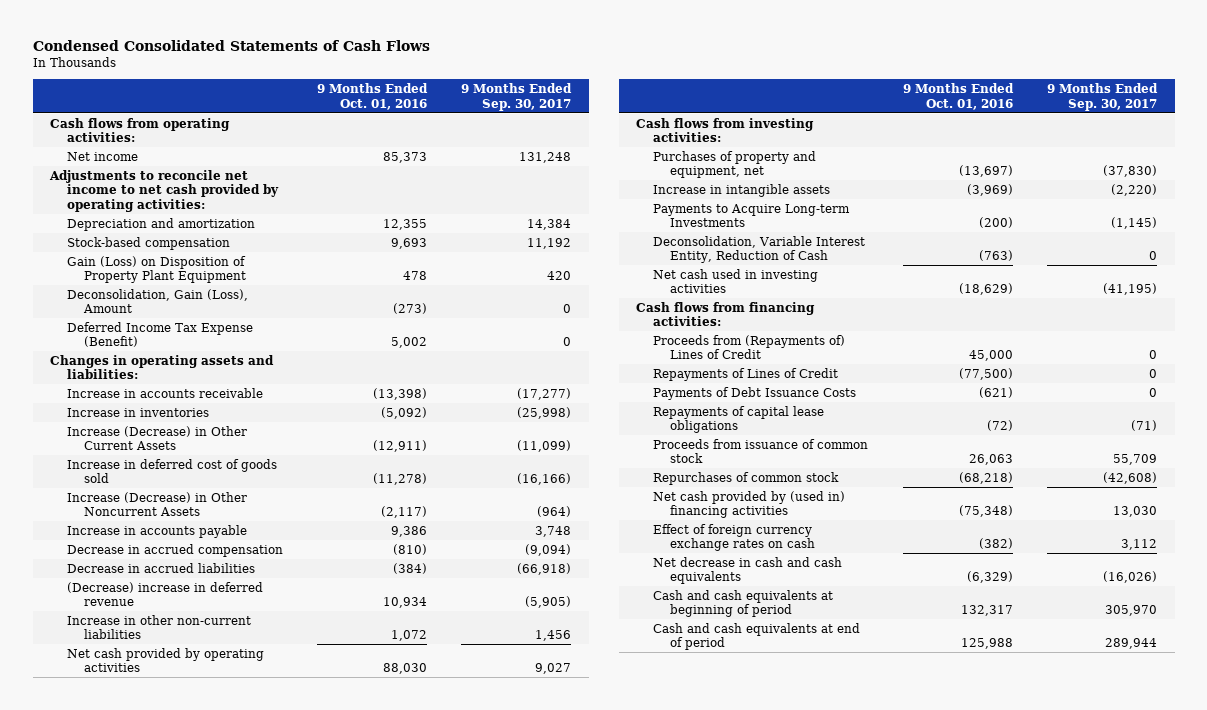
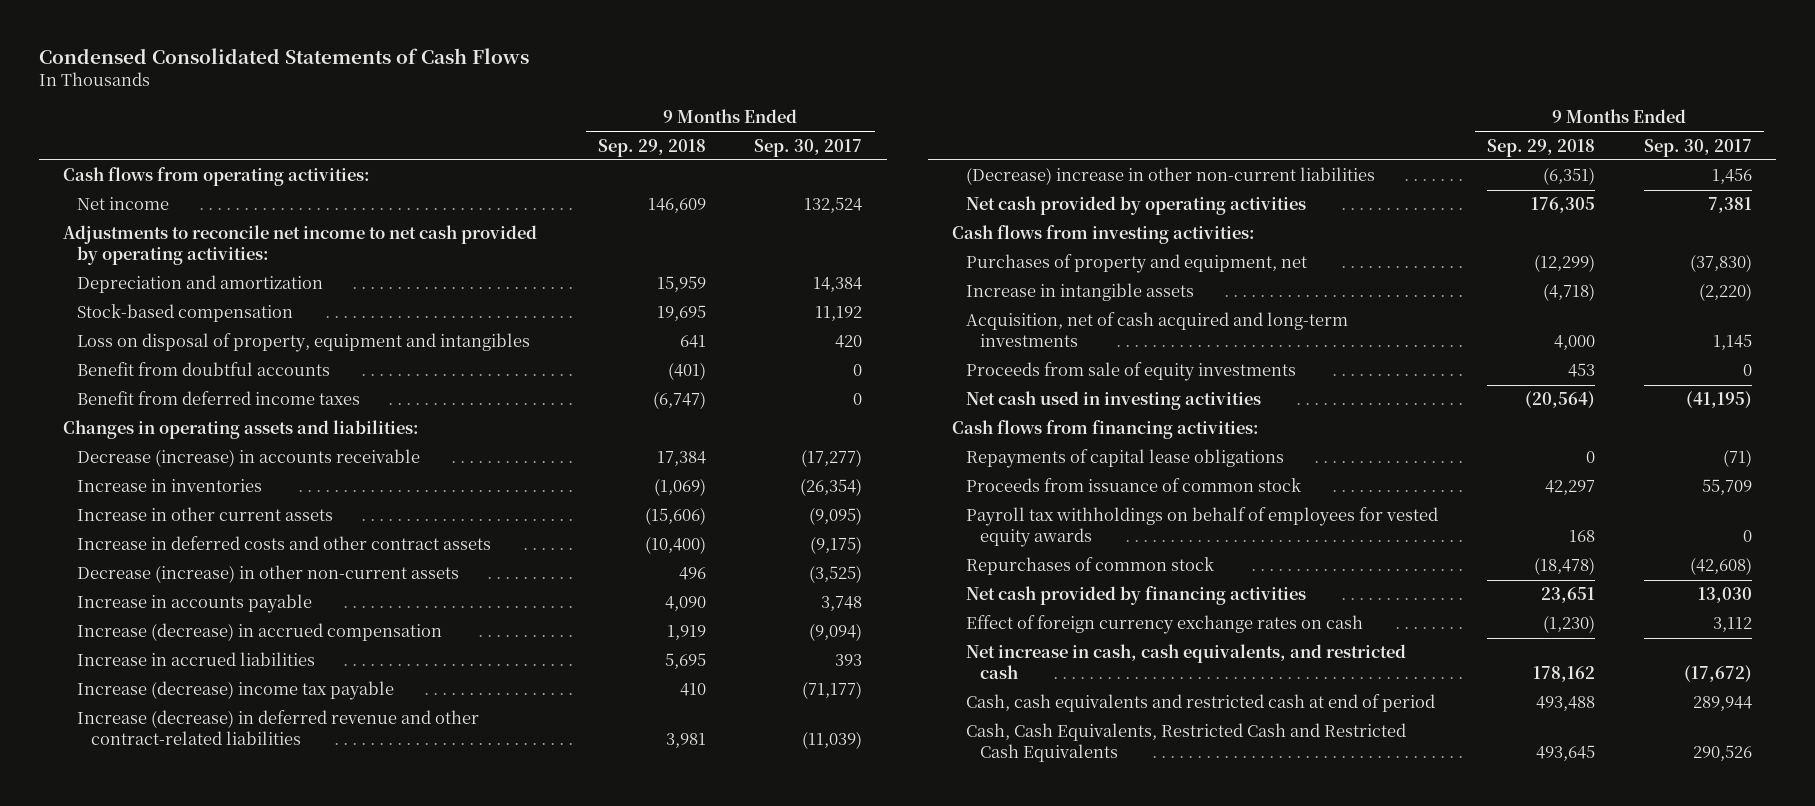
- | 9 Months Ended Oct. 01, 2016 | 9 Months Ended Sep. 30, 2017
+ | 9 Months Ended Sep. 29, 2018 | 9 Months Ended Sep. 30, 2017
- Net income | 85,373 | 131,248
+ Net income | 146,609 | 132,524
- Gain (Loss) on Disposition of Property Plant Equipment | 478 | 420
- Deconsolidation, Gain (Loss), Amount | (273) | 0
- Deferred Income Tax Expense (Benefit) | 5,002 | 0
+ Loss on disposal of property, equipment and intangibles | 641 | 420
+ Benefit from doubtful accounts | (401) | 0
+ Benefit from deferred income taxes | (6,747) | 0
- Increase in accounts receivable | (13,398) | (17,277)
- Increase in inventories | (5,092) | (25,998)
- Increase (Decrease) in Other Current Assets | (12,911) | (11,099)
- Increase in deferred cost of goods sold | (11,278) | (16,166)
- Increase (Decrease) in Other Noncurrent Assets | (2,117) | (964)
+ Decrease (increase) in accounts receivable | 17,384 | (17,277)
+ Increase in inventories | (1,069) | (26,354)
+ Increase in other current assets | (15,606) | (9,095)
+ Increase in deferred costs and other contract assets | (10,400) | (9,175)
+ Decrease (increase) in other non-current assets | 496 | (3,525)
- Decrease in accrued compensation | (810) | (9,094)
- Decrease in accrued liabilities | (384) | (66,918)
- (Decrease) increase in deferred revenue | 10,934 | (5,905)
- Increase in other non-current liabilities | 1,072 | 1,456
- Net cash provided by operating activities | 88,030 | 9,027
+ Increase (decrease) in accrued compensation | 1,919 | (9,094)
+ Increase in accrued liabilities | 5,695 | 393
+ Increase (decrease) income tax payable | 410 | (71,177)
+ Increase (decrease) in deferred revenue and other contract-related liabilities | 3,981 | (11,039)
+ (Decrease) increase in other non-current liabilities | (6,351) | 1,456
+ Net cash provided by operating activities | 176,305 | 7,381
- Payments to Acquire Long-term Investments | (200) | (1,145)
- Deconsolidation, Variable Interest Entity, Reduction of Cash | (763) | 0
+ Acquisition, net of cash acquired and long-term investments | 4,000 | 1,145
+ Proceeds from sale of equity investments | 453 | 0
- Proceeds from (Repayments of) Lines of Credit | 45,000 | 0
- Repayments of Lines of Credit | (77,500) | 0
- Payments of Debt Issuance Costs | (621) | 0
+ Payroll tax withholdings on behalf of employees for vested equity awards | 168 | 0
- Net cash provided by (used in) financing activities | (75,348) | 13,030
+ Net cash provided by financing activities | 23,651 | 13,030
- Net decrease in cash and cash equivalents | (6,329) | (16,026)
- Cash and cash equivalents at beginning of period | 132,317 | 305,970
- Cash and cash equivalents at end of period | 125,988 | 289,944
+ Net increase in cash, cash equivalents, and restricted cash | 178,162 | (17,672)
+ Cash, cash equivalents and restricted cash at end of period | 493,488 | 289,944
+ Cash, Cash Equivalents, Restricted Cash and Restricted Cash Equivalents | 493,645 | 290,526

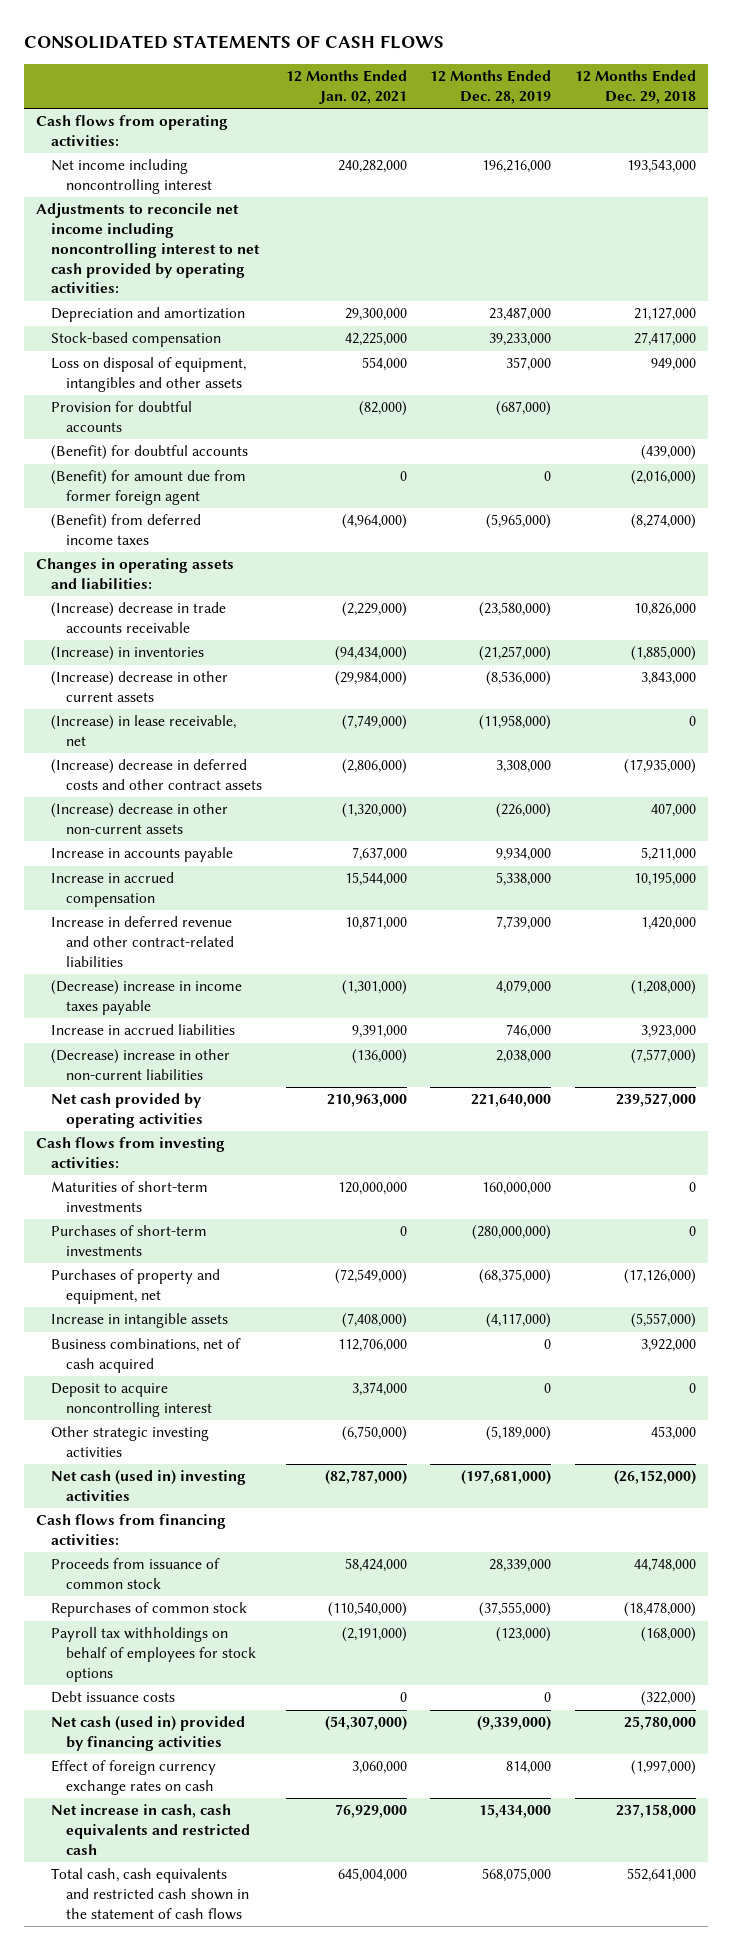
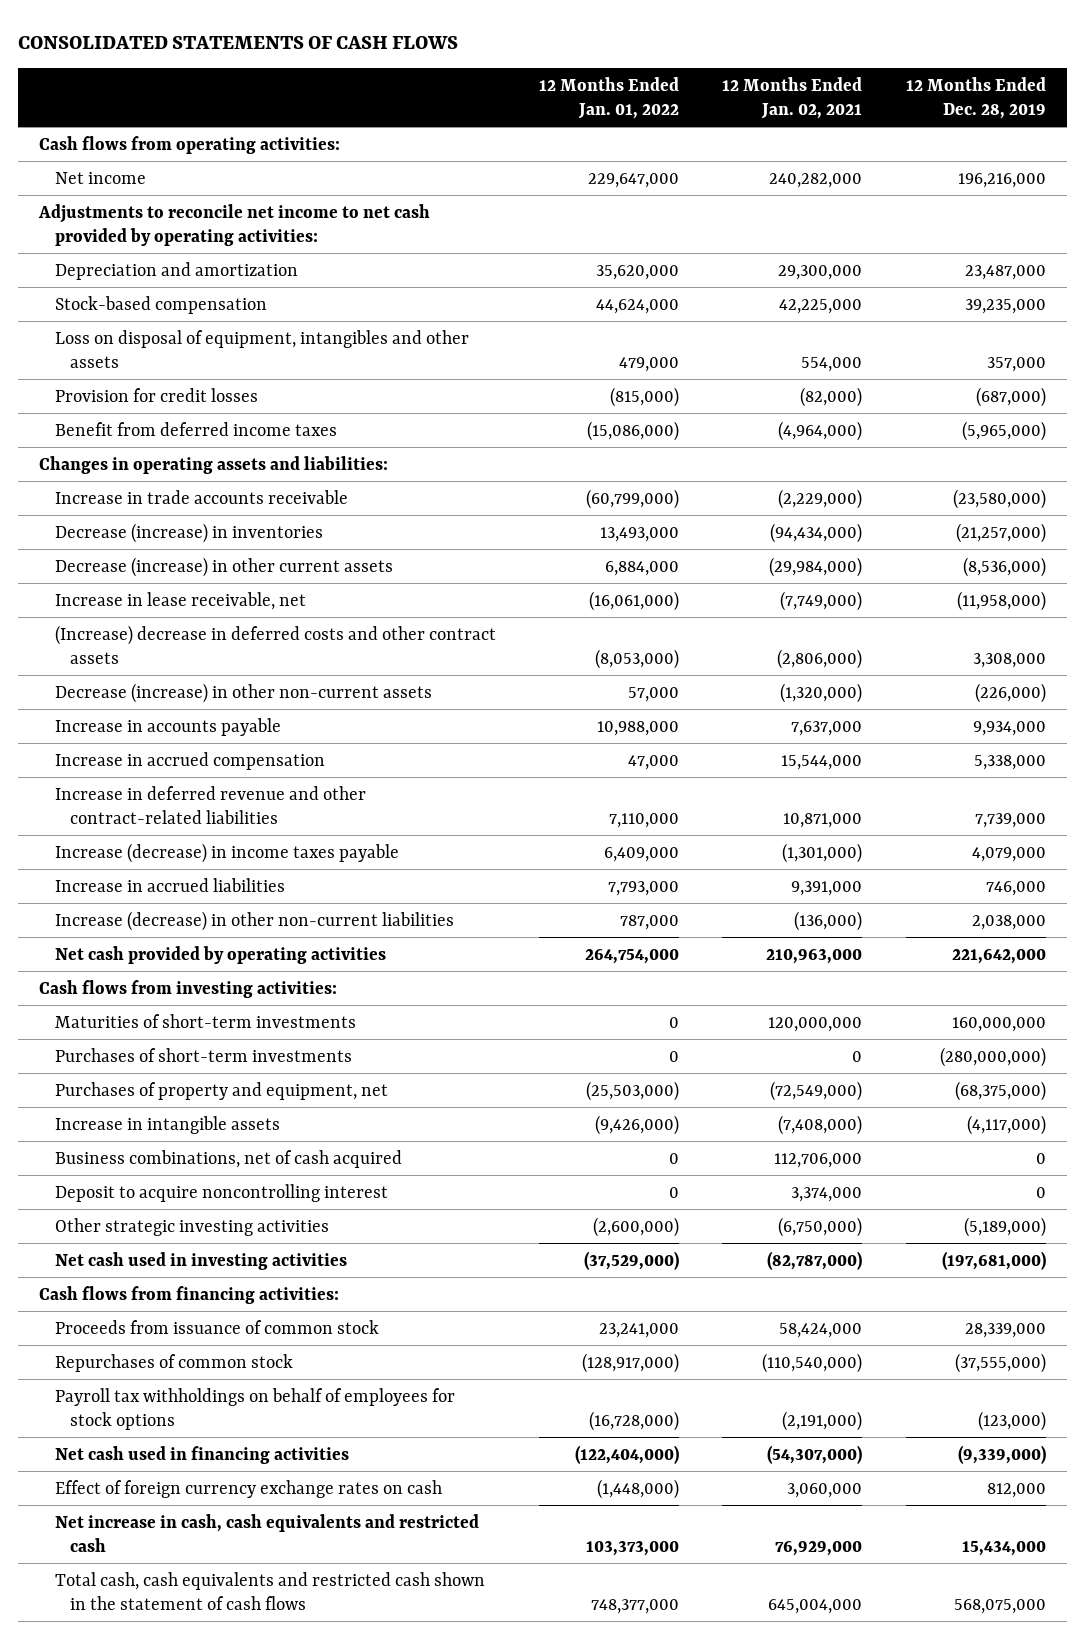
- | 12 Months Ended Jan. 02, 2021 | 12 Months Ended Dec. 28, 2019 | 12 Months Ended Dec. 29, 2018
+ | 12 Months Ended Jan. 01, 2022 | 12 Months Ended Jan. 02, 2021 | 12 Months Ended Dec. 28, 2019
- Net income including noncontrolling interest | 240,282,000 | 196,216,000 | 193,543,000
- Adjustments to reconcile net income including noncontrolling interest to net cash provided by operating activities:
+ Net income | 229,647,000 | 240,282,000 | 196,216,000
+ Adjustments to reconcile net income to net cash provided by operating activities:
- Stock-based compensation | 42,225,000 | 39,233,000 | 27,417,000
+ Stock-based compensation | 44,624,000 | 42,225,000 | 39,235,000
- Provision for doubtful accounts | (82,000) | (687,000) |
- (Benefit) for doubtful accounts | | | (439,000)
- (Benefit) for amount due from former foreign agent | 0 | 0 | (2,016,000)
- (Benefit) from deferred income taxes | (4,964,000) | (5,965,000) | (8,274,000)
+ Provision for credit losses | (815,000) | (82,000) | (687,000)
+ Benefit from deferred income taxes | (15,086,000) | (4,964,000) | (5,965,000)
- (Increase) decrease in trade accounts receivable | (2,229,000) | (23,580,000) | 10,826,000
- (Increase) in inventories | (94,434,000) | (21,257,000) | (1,885,000)
- (Increase) decrease in other current assets | (29,984,000) | (8,536,000) | 3,843,000
- (Increase) in lease receivable, net | (7,749,000) | (11,958,000) | 0
+ Increase in trade accounts receivable | (60,799,000) | (2,229,000) | (23,580,000)
+ Decrease (increase) in inventories | 13,493,000 | (94,434,000) | (21,257,000)
+ Decrease (increase) in other current assets | 6,884,000 | (29,984,000) | (8,536,000)
+ Increase in lease receivable, net | (16,061,000) | (7,749,000) | (11,958,000)
- (Increase) decrease in other non-current assets | (1,320,000) | (226,000) | 407,000
+ Decrease (increase) in other non-current assets | 57,000 | (1,320,000) | (226,000)
- (Decrease) increase in income taxes payable | (1,301,000) | 4,079,000 | (1,208,000)
+ Increase (decrease) in income taxes payable | 6,409,000 | (1,301,000) | 4,079,000
- (Decrease) increase in other non-current liabilities | (136,000) | 2,038,000 | (7,577,000)
- Net cash provided by operating activities | 210,963,000 | 221,640,000 | 239,527,000
+ Increase (decrease) in other non-current liabilities | 787,000 | (136,000) | 2,038,000
+ Net cash provided by operating activities | 264,754,000 | 210,963,000 | 221,642,000
- Net cash (used in) investing activities | (82,787,000) | (197,681,000) | (26,152,000)
+ Net cash used in investing activities | (37,529,000) | (82,787,000) | (197,681,000)
- Debt issuance costs | 0 | 0 | (322,000)
- Net cash (used in) provided by financing activities | (54,307,000) | (9,339,000) | 25,780,000
- Effect of foreign currency exchange rates on cash | 3,060,000 | 814,000 | (1,997,000)
+ Net cash used in financing activities | (122,404,000) | (54,307,000) | (9,339,000)
+ Effect of foreign currency exchange rates on cash | (1,448,000) | 3,060,000 | 812,000

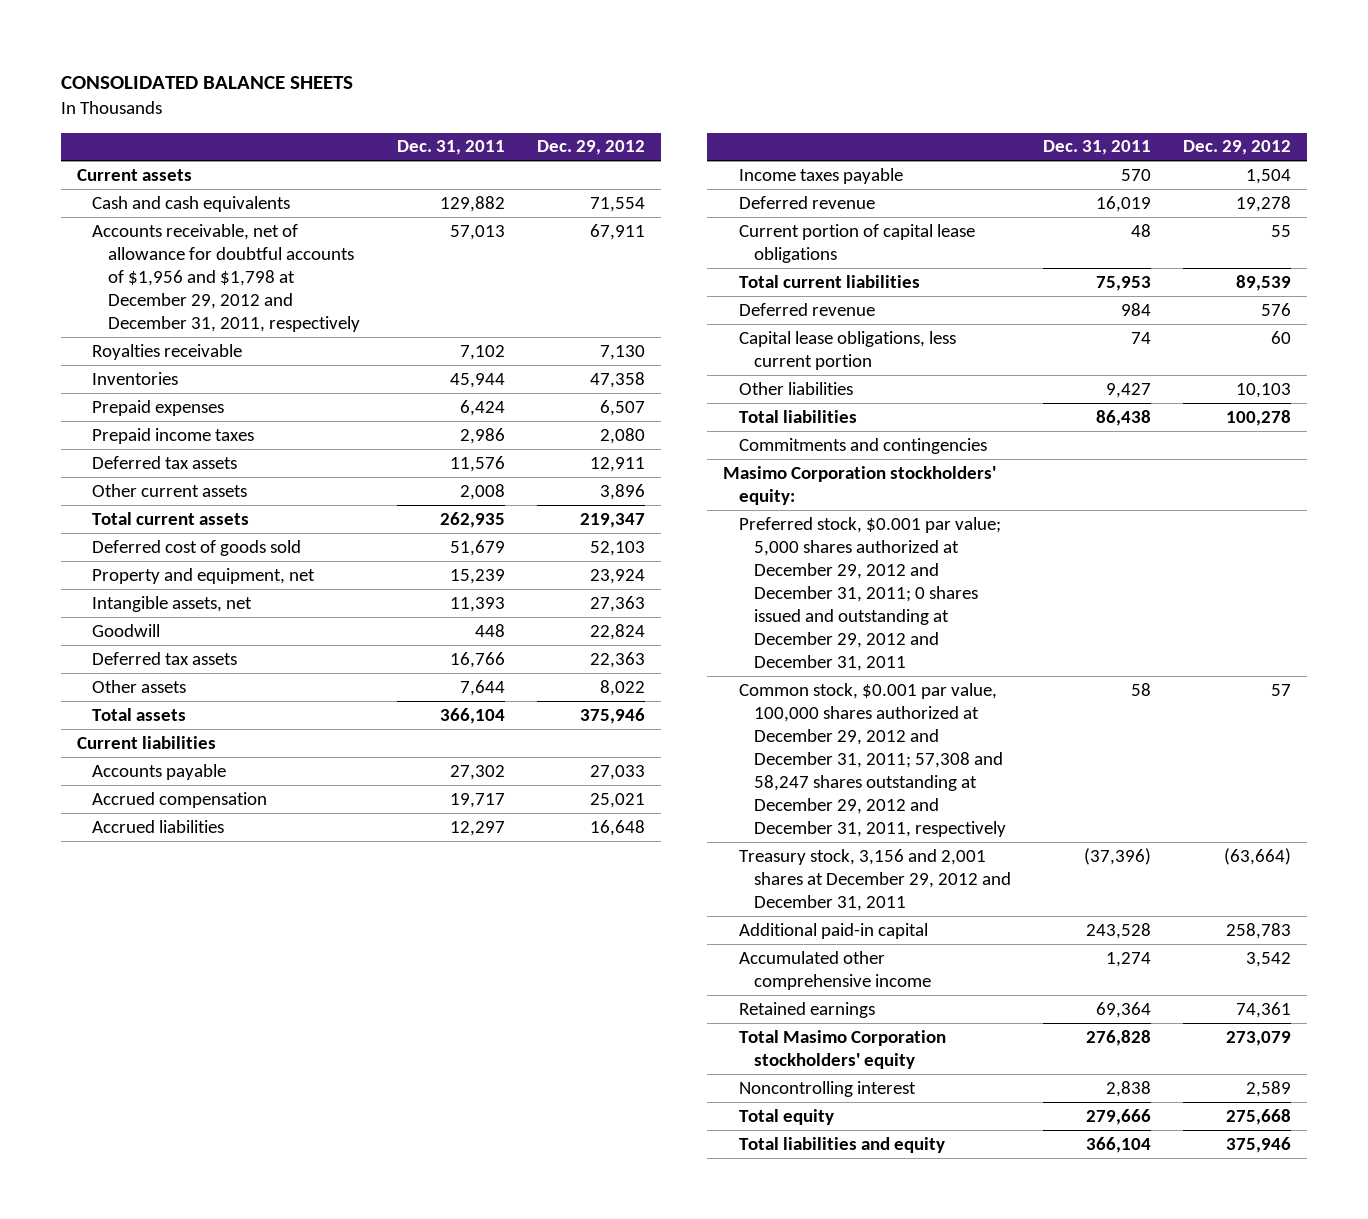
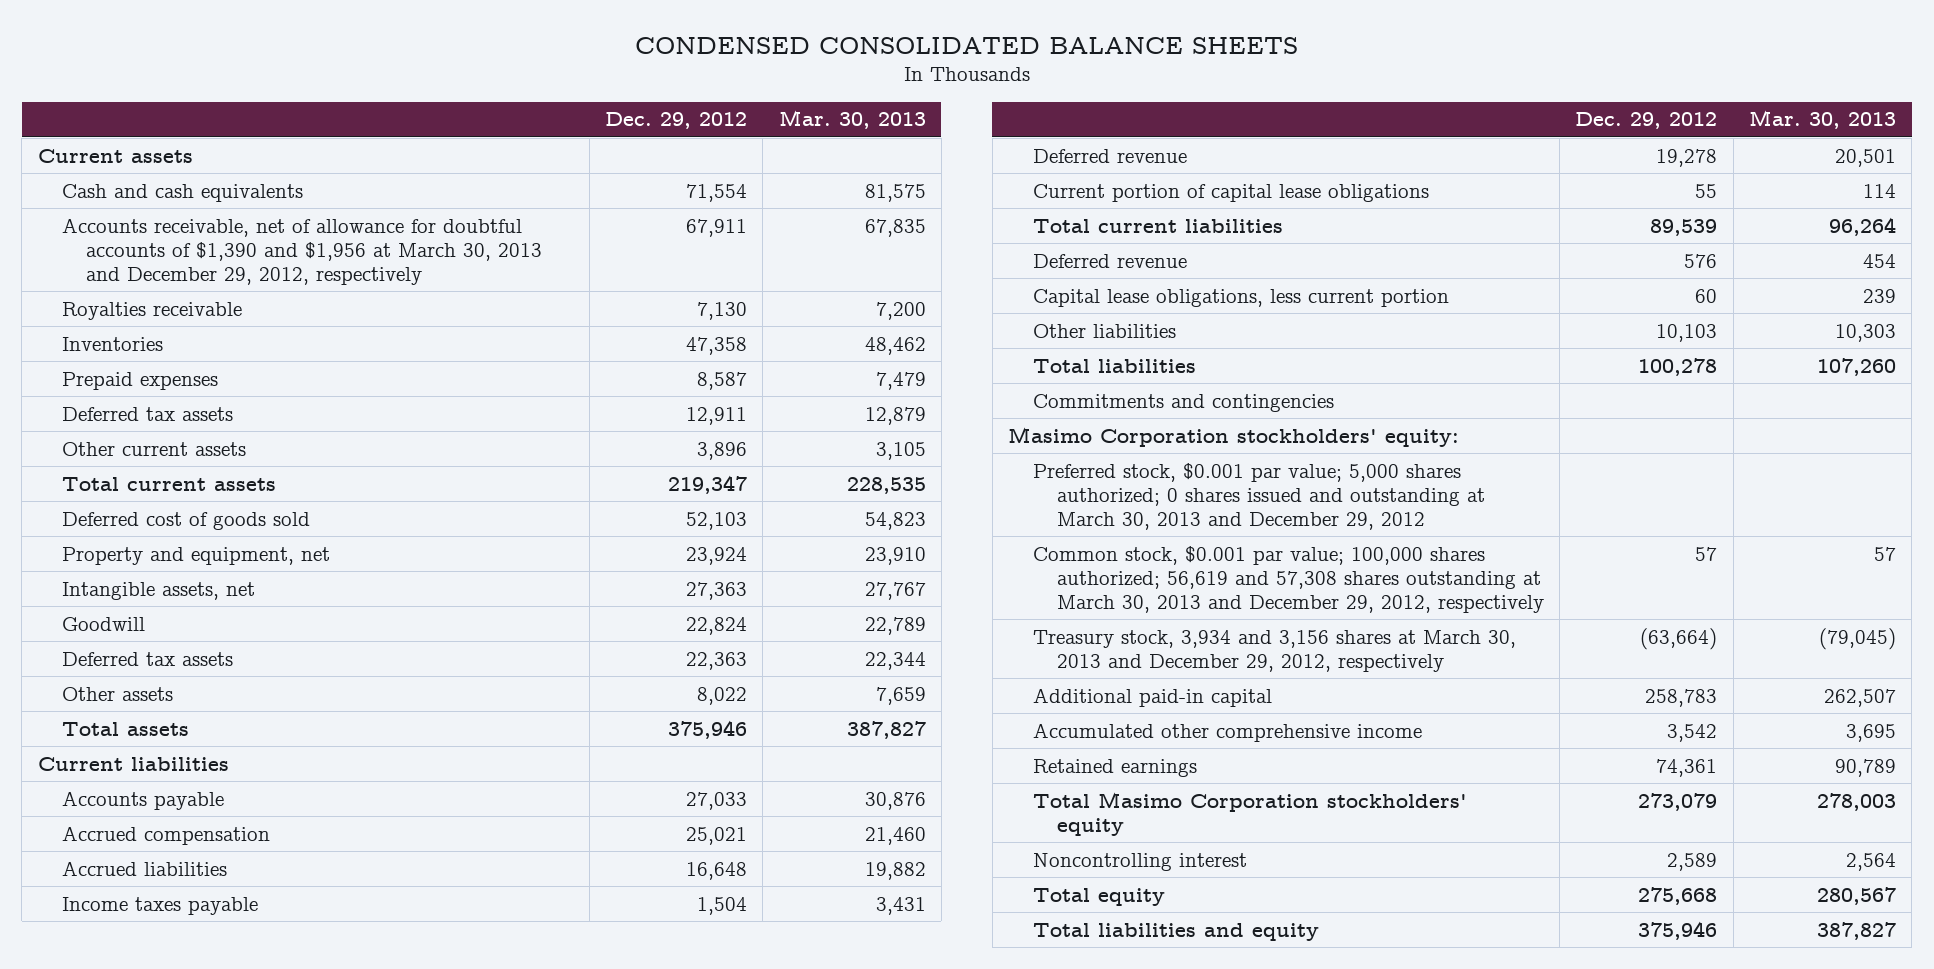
- CONSOLIDATED BALANCE SHEETS
+ CONDENSED CONSOLIDATED BALANCE SHEETS
- | Dec. 31, 2011 | Dec. 29, 2012
+ | Dec. 29, 2012 | Mar. 30, 2013
- Accounts receivable, net of allowance for doubtful accounts of $1,956 and $1,798 at December 29, 2012 and December 31, 2011, respectively | 57,013 | 67,911
+ Accounts receivable, net of allowance for doubtful accounts of $1,390 and $1,956 at March 30, 2013 and December 29, 2012, respectively | 67,911 | 67,835
- Prepaid expenses | 6,424 | 6,507
- Prepaid income taxes | 2,986 | 2,080
+ Prepaid expenses | 8,587 | 7,479
- Preferred stock, $0.001 par value; 5,000 shares authorized at December 29, 2012 and December 31, 2011; 0 shares issued and outstanding at December 29, 2012 and December 31, 2011
- Common stock, $0.001 par value, 100,000 shares authorized at December 29, 2012 and December 31, 2011; 57,308 and 58,247 shares outstanding at December 29, 2012 and December 31, 2011, respectively | 58 | 57
- Treasury stock, 3,156 and 2,001 shares at December 29, 2012 and December 31, 2011 | (37,396) | (63,664)
+ Preferred stock, $0.001 par value; 5,000 shares authorized; 0 shares issued and outstanding at March 30, 2013 and December 29, 2012
+ Common stock, $0.001 par value; 100,000 shares authorized; 56,619 and 57,308 shares outstanding at March 30, 2013 and December 29, 2012, respectively | 57 | 57
+ Treasury stock, 3,934 and 3,156 shares at March 30, 2013 and December 29, 2012, respectively | (63,664) | (79,045)

